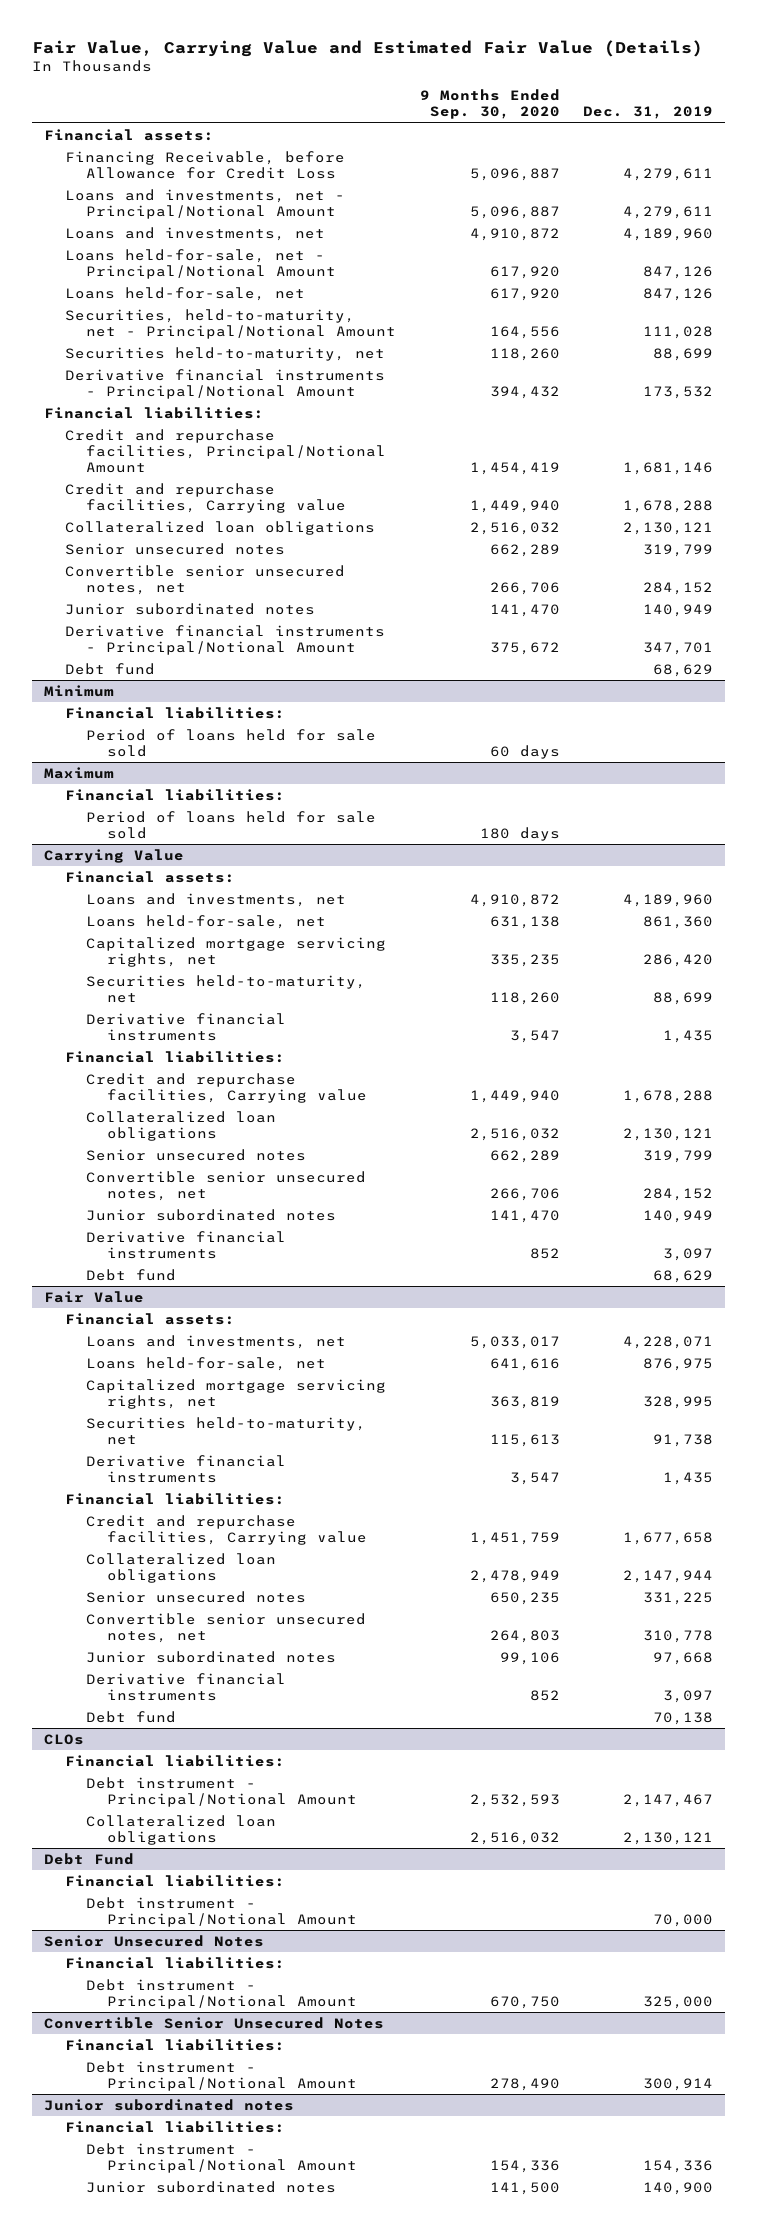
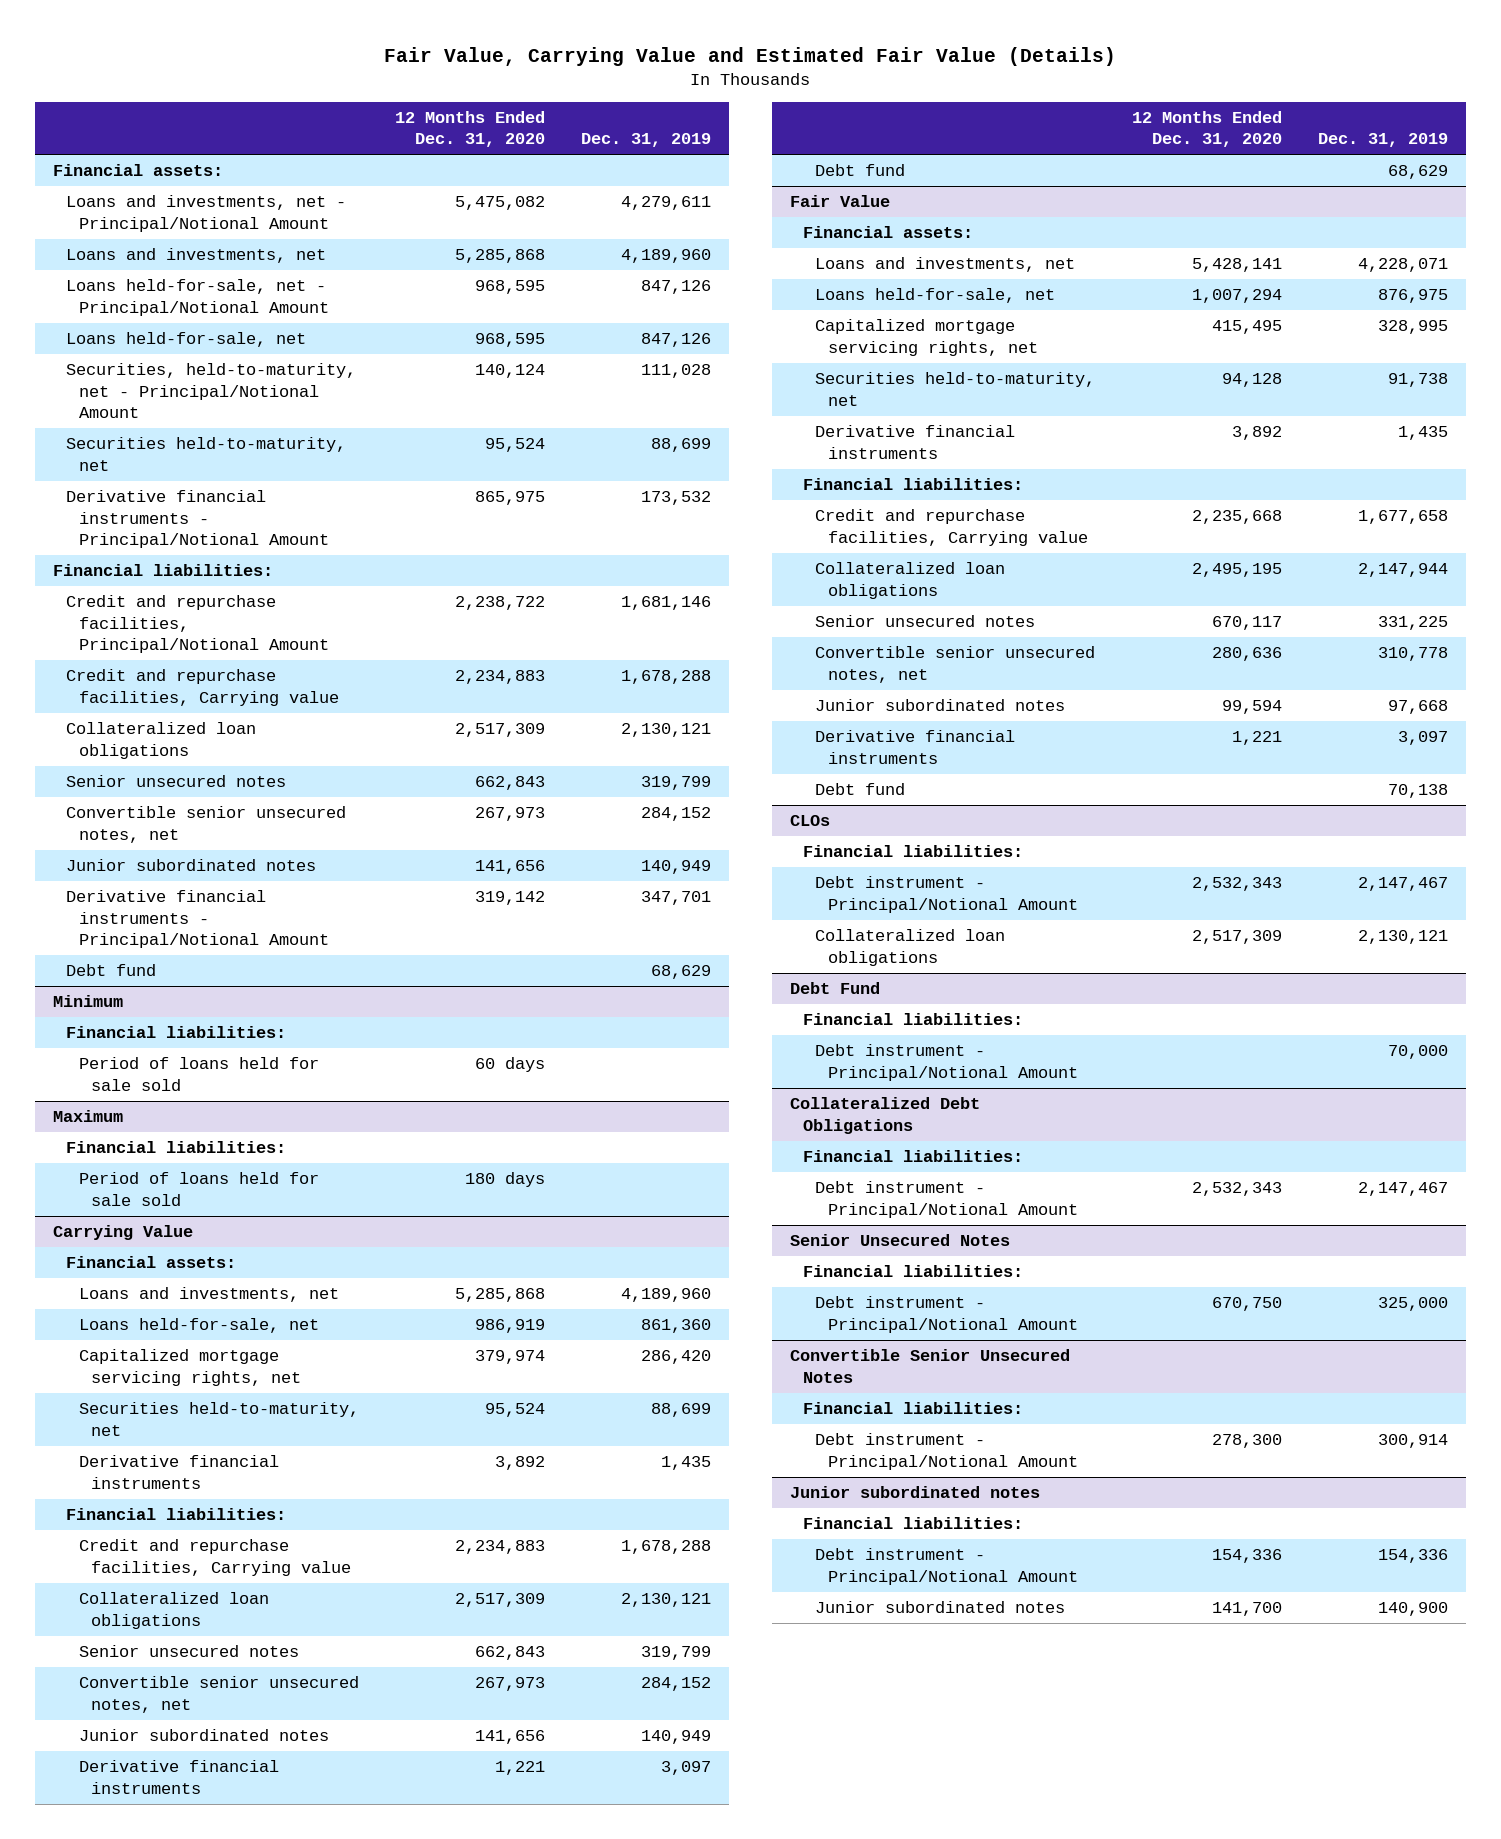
- | 9 Months Ended Sep. 30, 2020 | Dec. 31, 2019
+ | 12 Months Ended Dec. 31, 2020 | Dec. 31, 2019
- Financing Receivable, before Allowance for Credit Loss | 5,096,887 | 4,279,611
+ Collateralized Debt Obligations
+ Financial liabilities:
+ Debt instrument - Principal/Notional Amount | 2,532,343 | 2,147,467

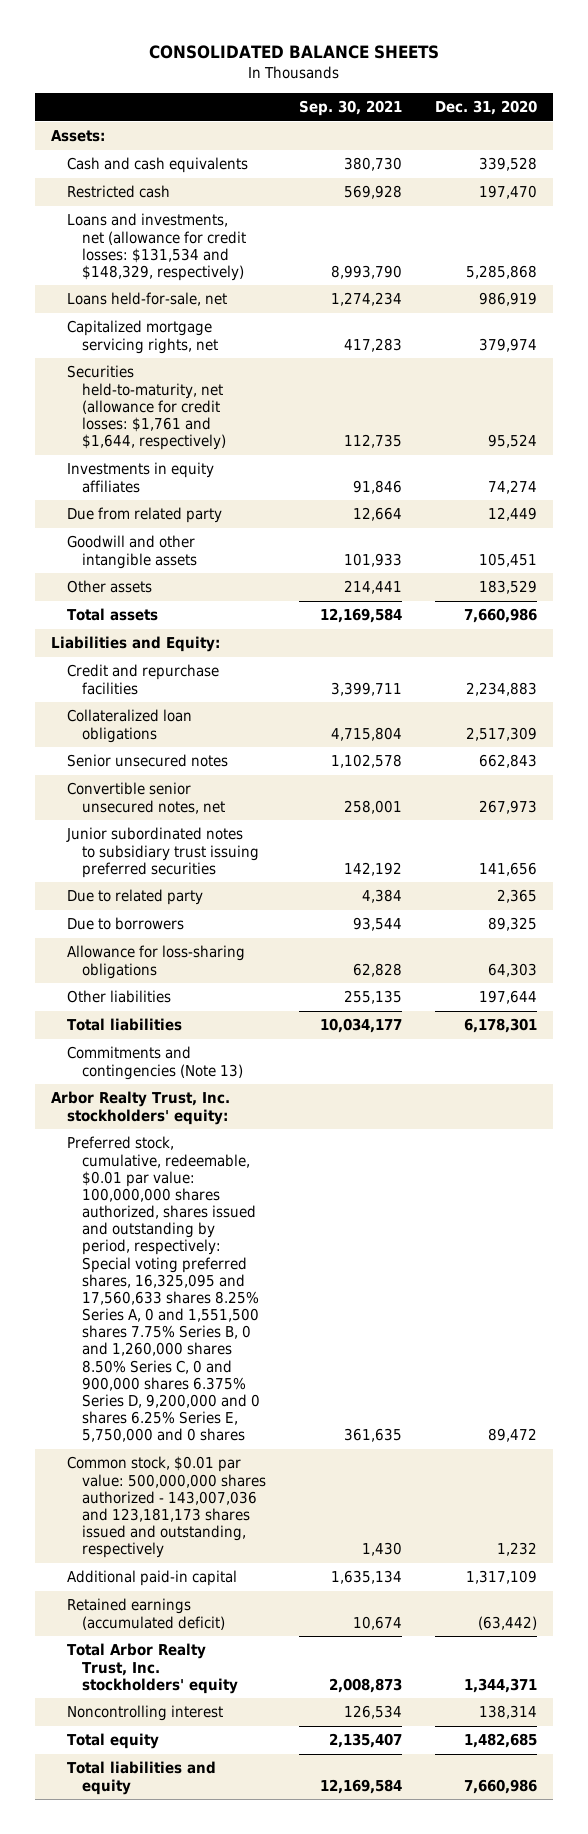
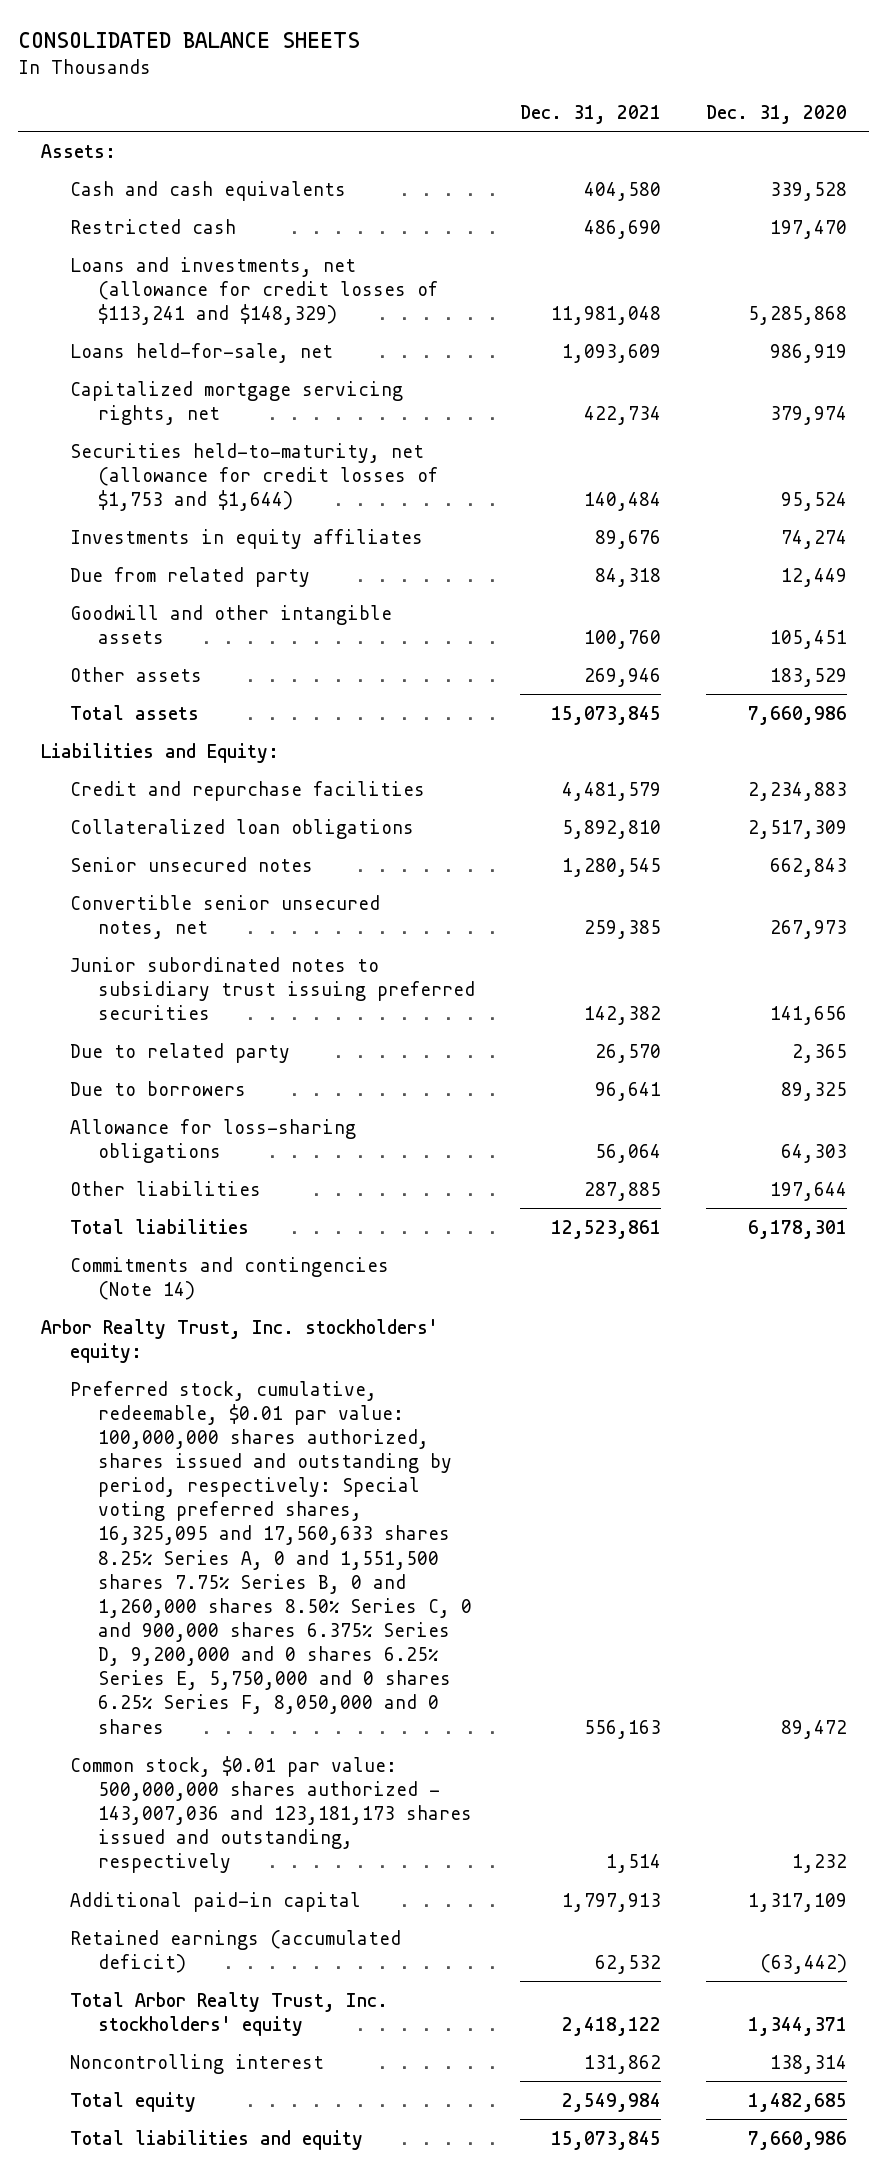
- | Sep. 30, 2021 | Dec. 31, 2020
+ | Dec. 31, 2021 | Dec. 31, 2020
- Loans and investments, net (allowance for credit losses: $131,534 and $148,329, respectively) | 8,993,790 | 5,285,868
+ Loans and investments, net (allowance for credit losses of $113,241 and $148,329) | 11,981,048 | 5,285,868
- Securities held-to-maturity, net (allowance for credit losses: $1,761 and $1,644, respectively) | 112,735 | 95,524
+ Securities held-to-maturity, net (allowance for credit losses of $1,753 and $1,644) | 140,484 | 95,524
- Commitments and contingencies (Note 13)
+ Commitments and contingencies (Note 14)
- Preferred stock, cumulative, redeemable, $0.01 par value: 100,000,000 shares authorized, shares issued and outstanding by period, respectively: Special voting preferred shares, 16,325,095 and 17,560,633 shares 8.25% Series A, 0 and 1,551,500 shares 7.75% Series B, 0 and 1,260,000 shares 8.50% Series C, 0 and 900,000 shares 6.375% Series D, 9,200,000 and 0 shares 6.25% Series E, 5,750,000 and 0 shares | 361,635 | 89,472
+ Preferred stock, cumulative, redeemable, $0.01 par value: 100,000,000 shares authorized, shares issued and outstanding by period, respectively: Special voting preferred shares, 16,325,095 and 17,560,633 shares 8.25% Series A, 0 and 1,551,500 shares 7.75% Series B, 0 and 1,260,000 shares 8.50% Series C, 0 and 900,000 shares 6.375% Series D, 9,200,000 and 0 shares 6.25% Series E, 5,750,000 and 0 shares 6.25% Series F, 8,050,000 and 0 shares | 556,163 | 89,472

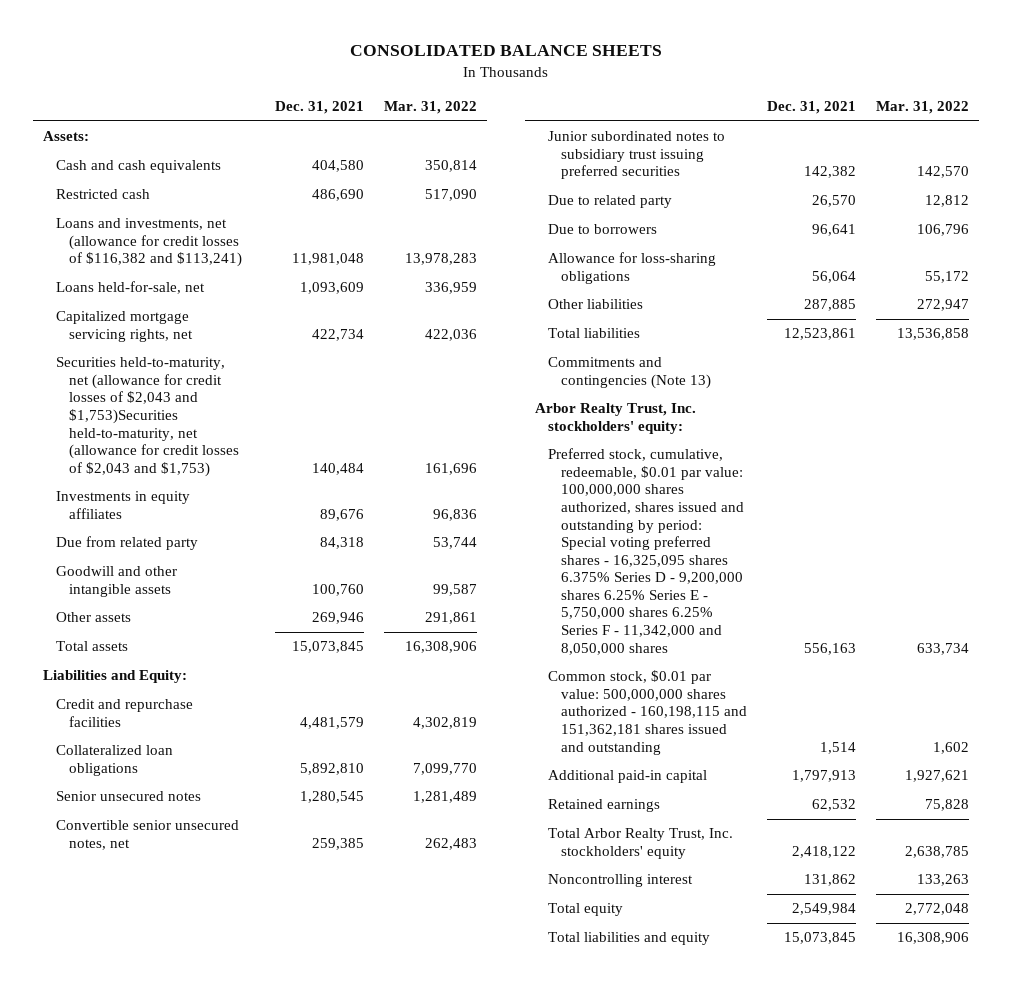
- | Dec. 31, 2021 | Dec. 31, 2020
+ | Dec. 31, 2021 | Mar. 31, 2022
- Loans and investments, net (allowance for credit losses of $113,241 and $148,329) | 11,981,048 | 5,285,868
+ Loans and investments, net (allowance for credit losses of $116,382 and $113,241) | 11,981,048 | 13,978,283
- Securities held-to-maturity, net (allowance for credit losses of $1,753 and $1,644) | 140,484 | 95,524
+ Securities held-to-maturity, net (allowance for credit losses of $2,043 and $1,753)Securities held-to-maturity, net (allowance for credit losses of $2,043 and $1,753) | 140,484 | 161,696
- Commitments and contingencies (Note 14)
+ Commitments and contingencies (Note 13)
- Preferred stock, cumulative, redeemable, $0.01 par value: 100,000,000 shares authorized, shares issued and outstanding by period, respectively: Special voting preferred shares, 16,325,095 and 17,560,633 shares 8.25% Series A, 0 and 1,551,500 shares 7.75% Series B, 0 and 1,260,000 shares 8.50% Series C, 0 and 900,000 shares 6.375% Series D, 9,200,000 and 0 shares 6.25% Series E, 5,750,000 and 0 shares 6.25% Series F, 8,050,000 and 0 shares | 556,163 | 89,472
- Common stock, $0.01 par value: 500,000,000 shares authorized - 143,007,036 and 123,181,173 shares issued and outstanding, respectively | 1,514 | 1,232
+ Preferred stock, cumulative, redeemable, $0.01 par value: 100,000,000 shares authorized, shares issued and outstanding by period: Special voting preferred shares - 16,325,095 shares 6.375% Series D - 9,200,000 shares 6.25% Series E - 5,750,000 shares 6.25% Series F - 11,342,000 and 8,050,000 shares | 556,163 | 633,734
+ Common stock, $0.01 par value: 500,000,000 shares authorized - 160,198,115 and 151,362,181 shares issued and outstanding | 1,514 | 1,602
- Retained earnings (accumulated deficit) | 62,532 | (63,442)
+ Retained earnings | 62,532 | 75,828

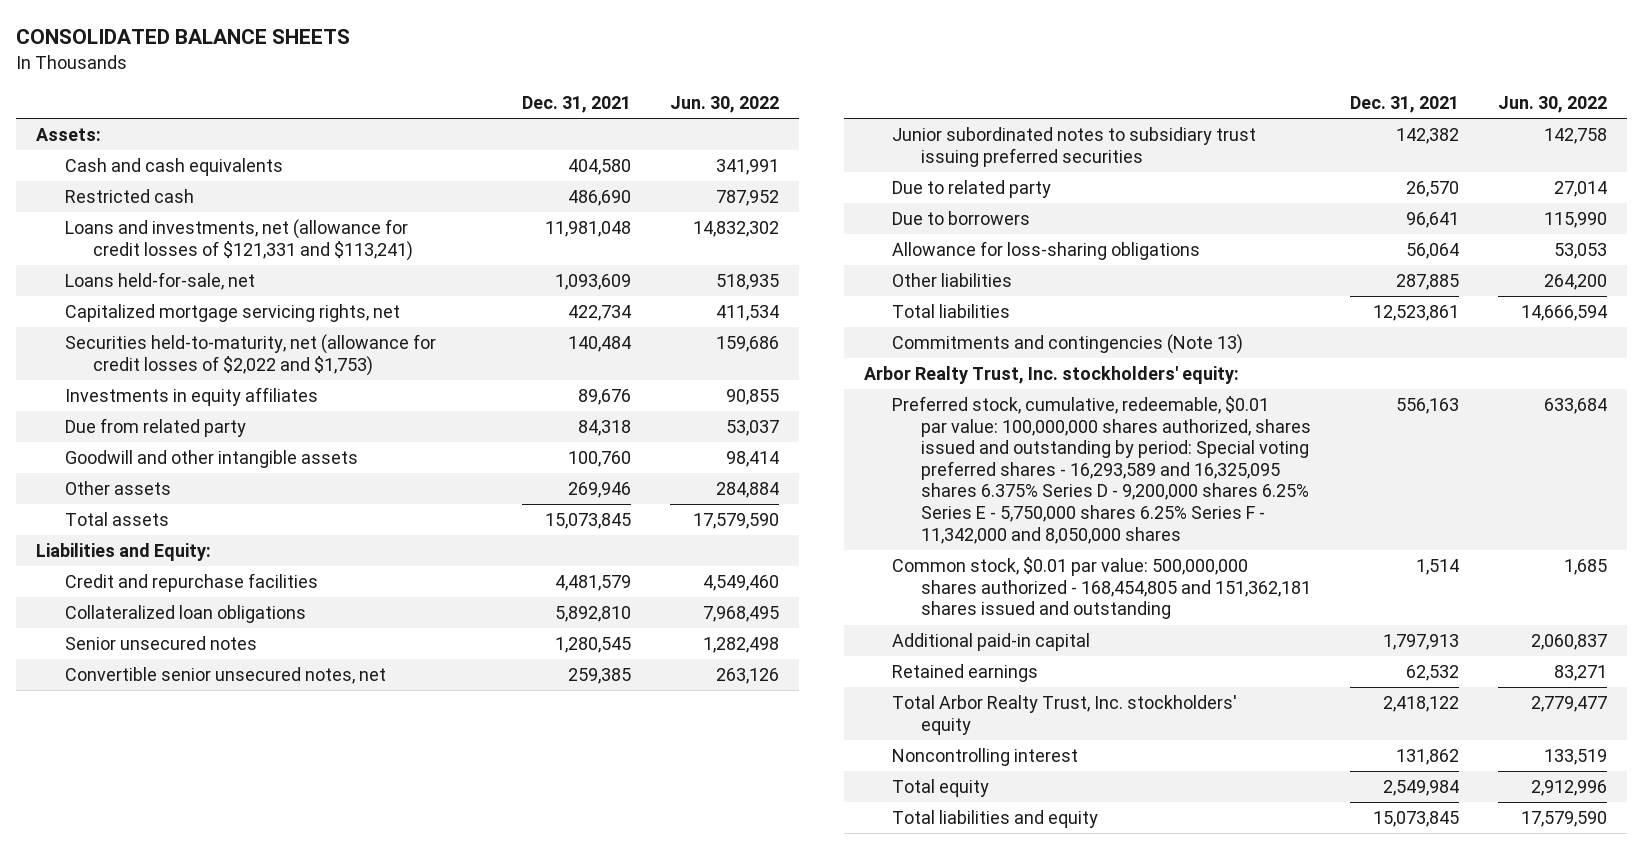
- | Dec. 31, 2021 | Mar. 31, 2022
+ | Dec. 31, 2021 | Jun. 30, 2022
- Loans and investments, net (allowance for credit losses of $116,382 and $113,241) | 11,981,048 | 13,978,283
+ Loans and investments, net (allowance for credit losses of $121,331 and $113,241) | 11,981,048 | 14,832,302
- Securities held-to-maturity, net (allowance for credit losses of $2,043 and $1,753)Securities held-to-maturity, net (allowance for credit losses of $2,043 and $1,753) | 140,484 | 161,696
+ Securities held-to-maturity, net (allowance for credit losses of $2,022 and $1,753) | 140,484 | 159,686
- Preferred stock, cumulative, redeemable, $0.01 par value: 100,000,000 shares authorized, shares issued and outstanding by period: Special voting preferred shares - 16,325,095 shares 6.375% Series D - 9,200,000 shares 6.25% Series E - 5,750,000 shares 6.25% Series F - 11,342,000 and 8,050,000 shares | 556,163 | 633,734
- Common stock, $0.01 par value: 500,000,000 shares authorized - 160,198,115 and 151,362,181 shares issued and outstanding | 1,514 | 1,602
+ Preferred stock, cumulative, redeemable, $0.01 par value: 100,000,000 shares authorized, shares issued and outstanding by period: Special voting preferred shares - 16,293,589 and 16,325,095 shares 6.375% Series D - 9,200,000 shares 6.25% Series E - 5,750,000 shares 6.25% Series F - 11,342,000 and 8,050,000 shares | 556,163 | 633,684
+ Common stock, $0.01 par value: 500,000,000 shares authorized - 168,454,805 and 151,362,181 shares issued and outstanding | 1,514 | 1,685

